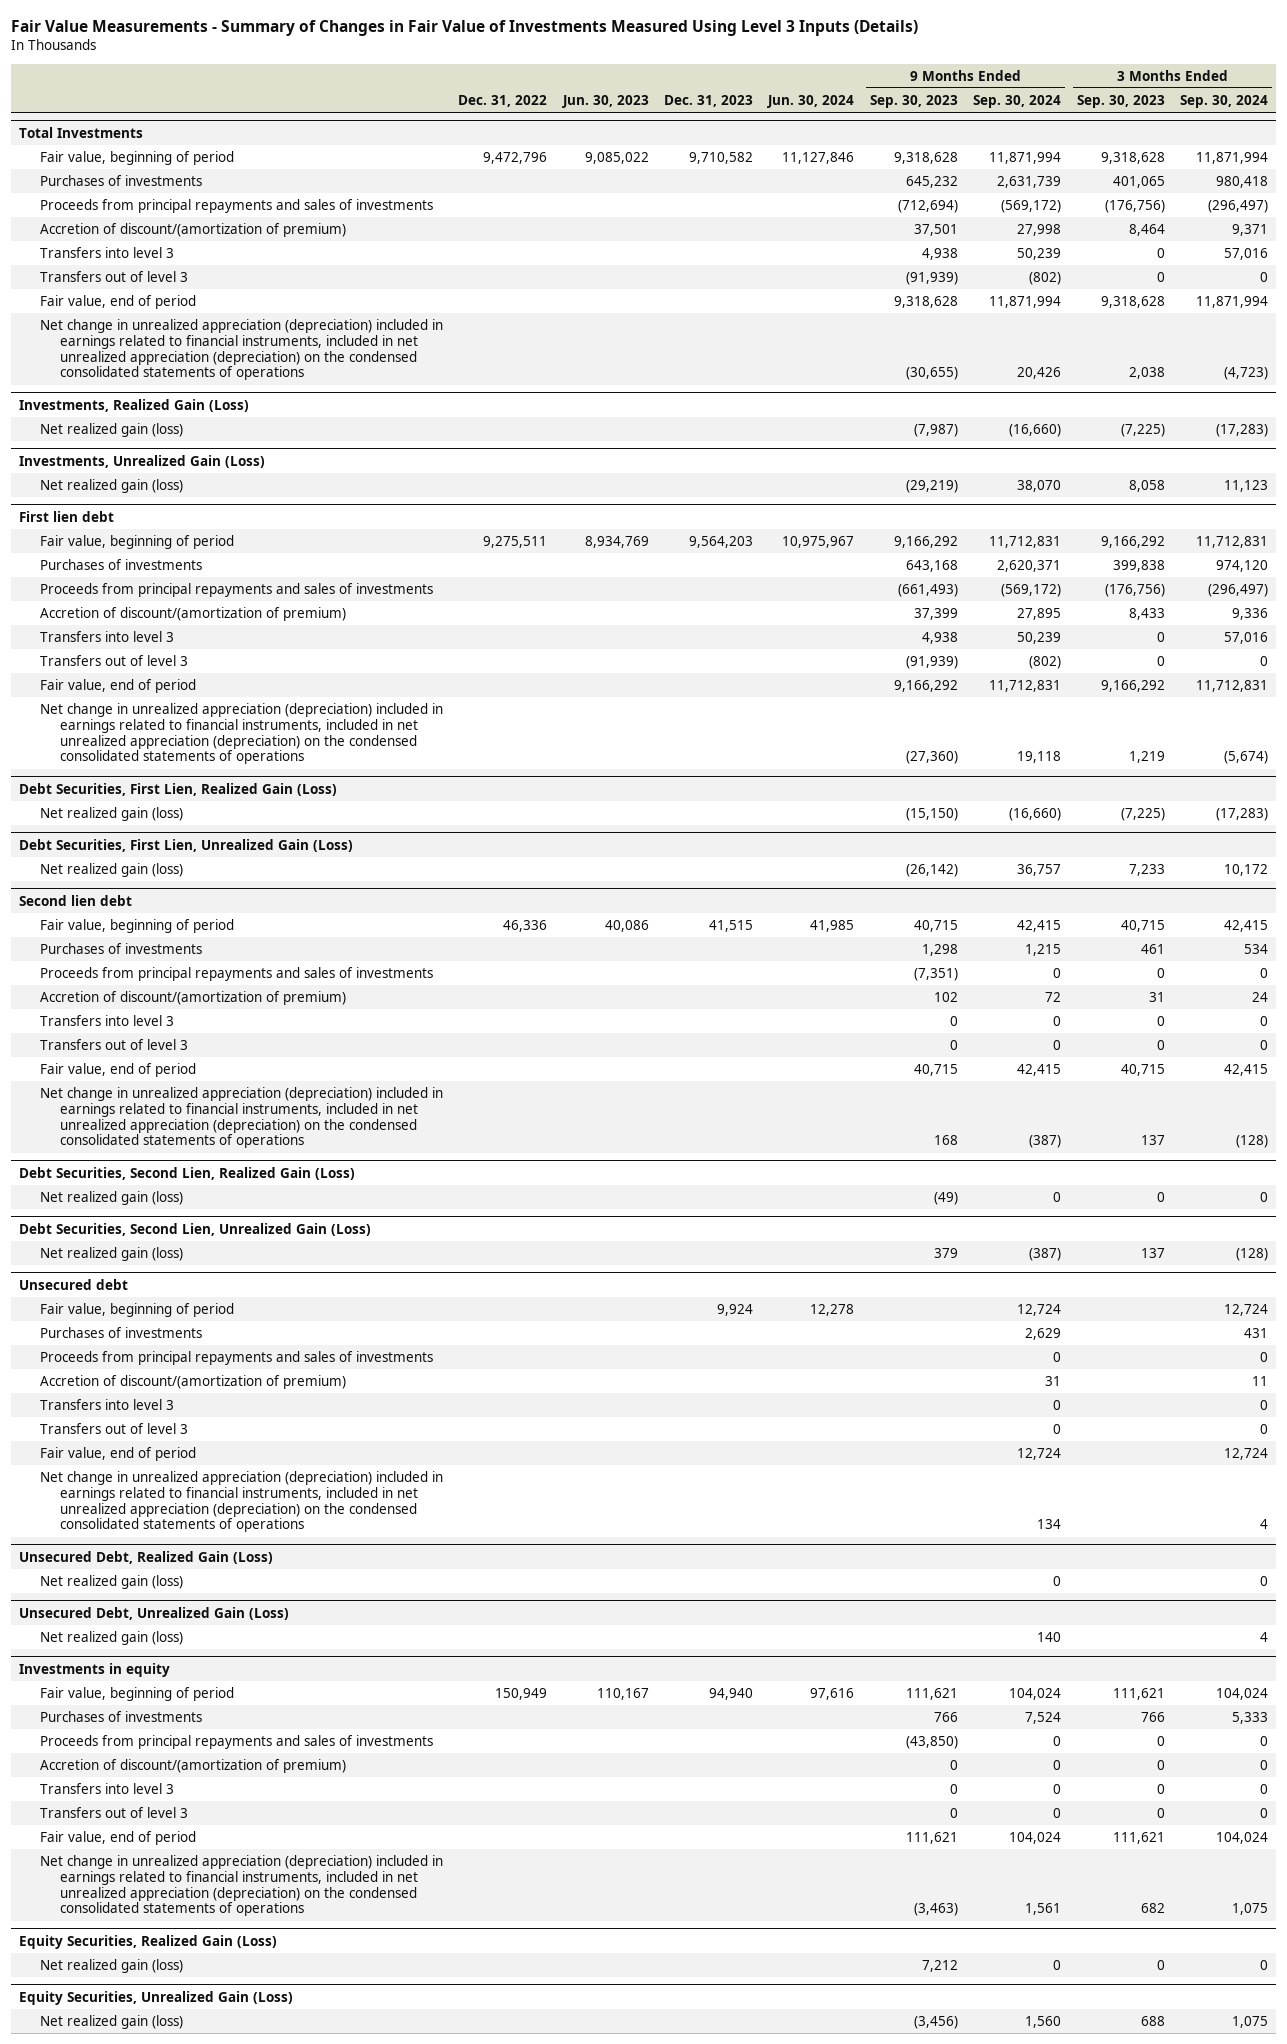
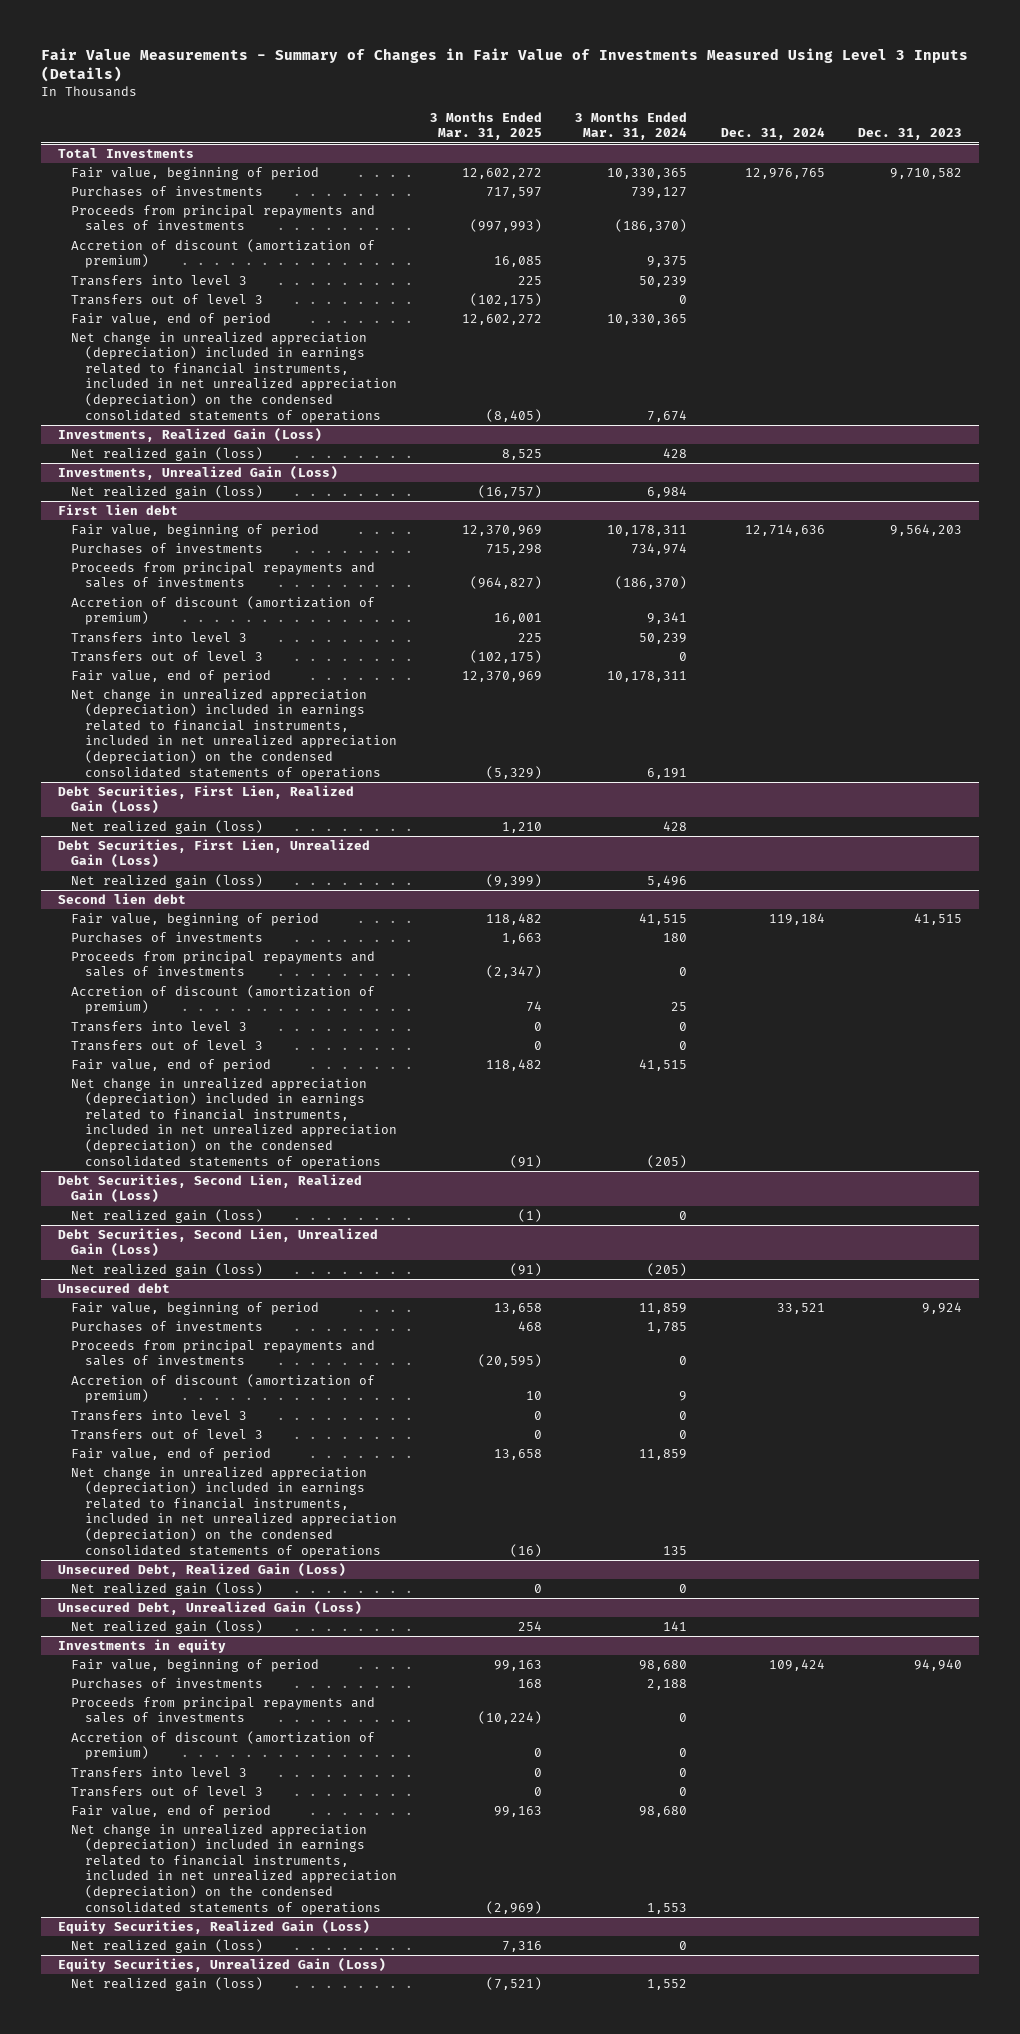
- | Dec. 31, 2022 | Jun. 30, 2023 | Dec. 31, 2023 | Jun. 30, 2024 | 9 Months Ended Sep. 30, 2023 | 9 Months Ended Sep. 30, 2024 | 3 Months Ended Sep. 30, 2023 | 3 Months Ended Sep. 30, 2024
+ | 3 Months Ended Mar. 31, 2025 | 3 Months Ended Mar. 31, 2024 | Dec. 31, 2024 | Dec. 31, 2023
@ Total Investments
- Accretion of discount/(amortization of premium) | | | | | 37,501 | 27,998 | 8,464 | 9,371
+ Accretion of discount (amortization of premium) | 16,085 | 9,375 | |
@ First lien debt
- Accretion of discount/(amortization of premium) | | | | | 37,399 | 27,895 | 8,433 | 9,336
+ Accretion of discount (amortization of premium) | 16,001 | 9,341 | |
@ Second lien debt
- Accretion of discount/(amortization of premium) | | | | | 102 | 72 | 31 | 24
+ Accretion of discount (amortization of premium) | 74 | 25 | |
@ Unsecured debt
- Accretion of discount/(amortization of premium) | | | | | | 31 | | 11
+ Accretion of discount (amortization of premium) | 10 | 9 | |
@ Investments in equity
- Accretion of discount/(amortization of premium) | | | | | 0 | 0 | 0 | 0
+ Accretion of discount (amortization of premium) | 0 | 0 | |

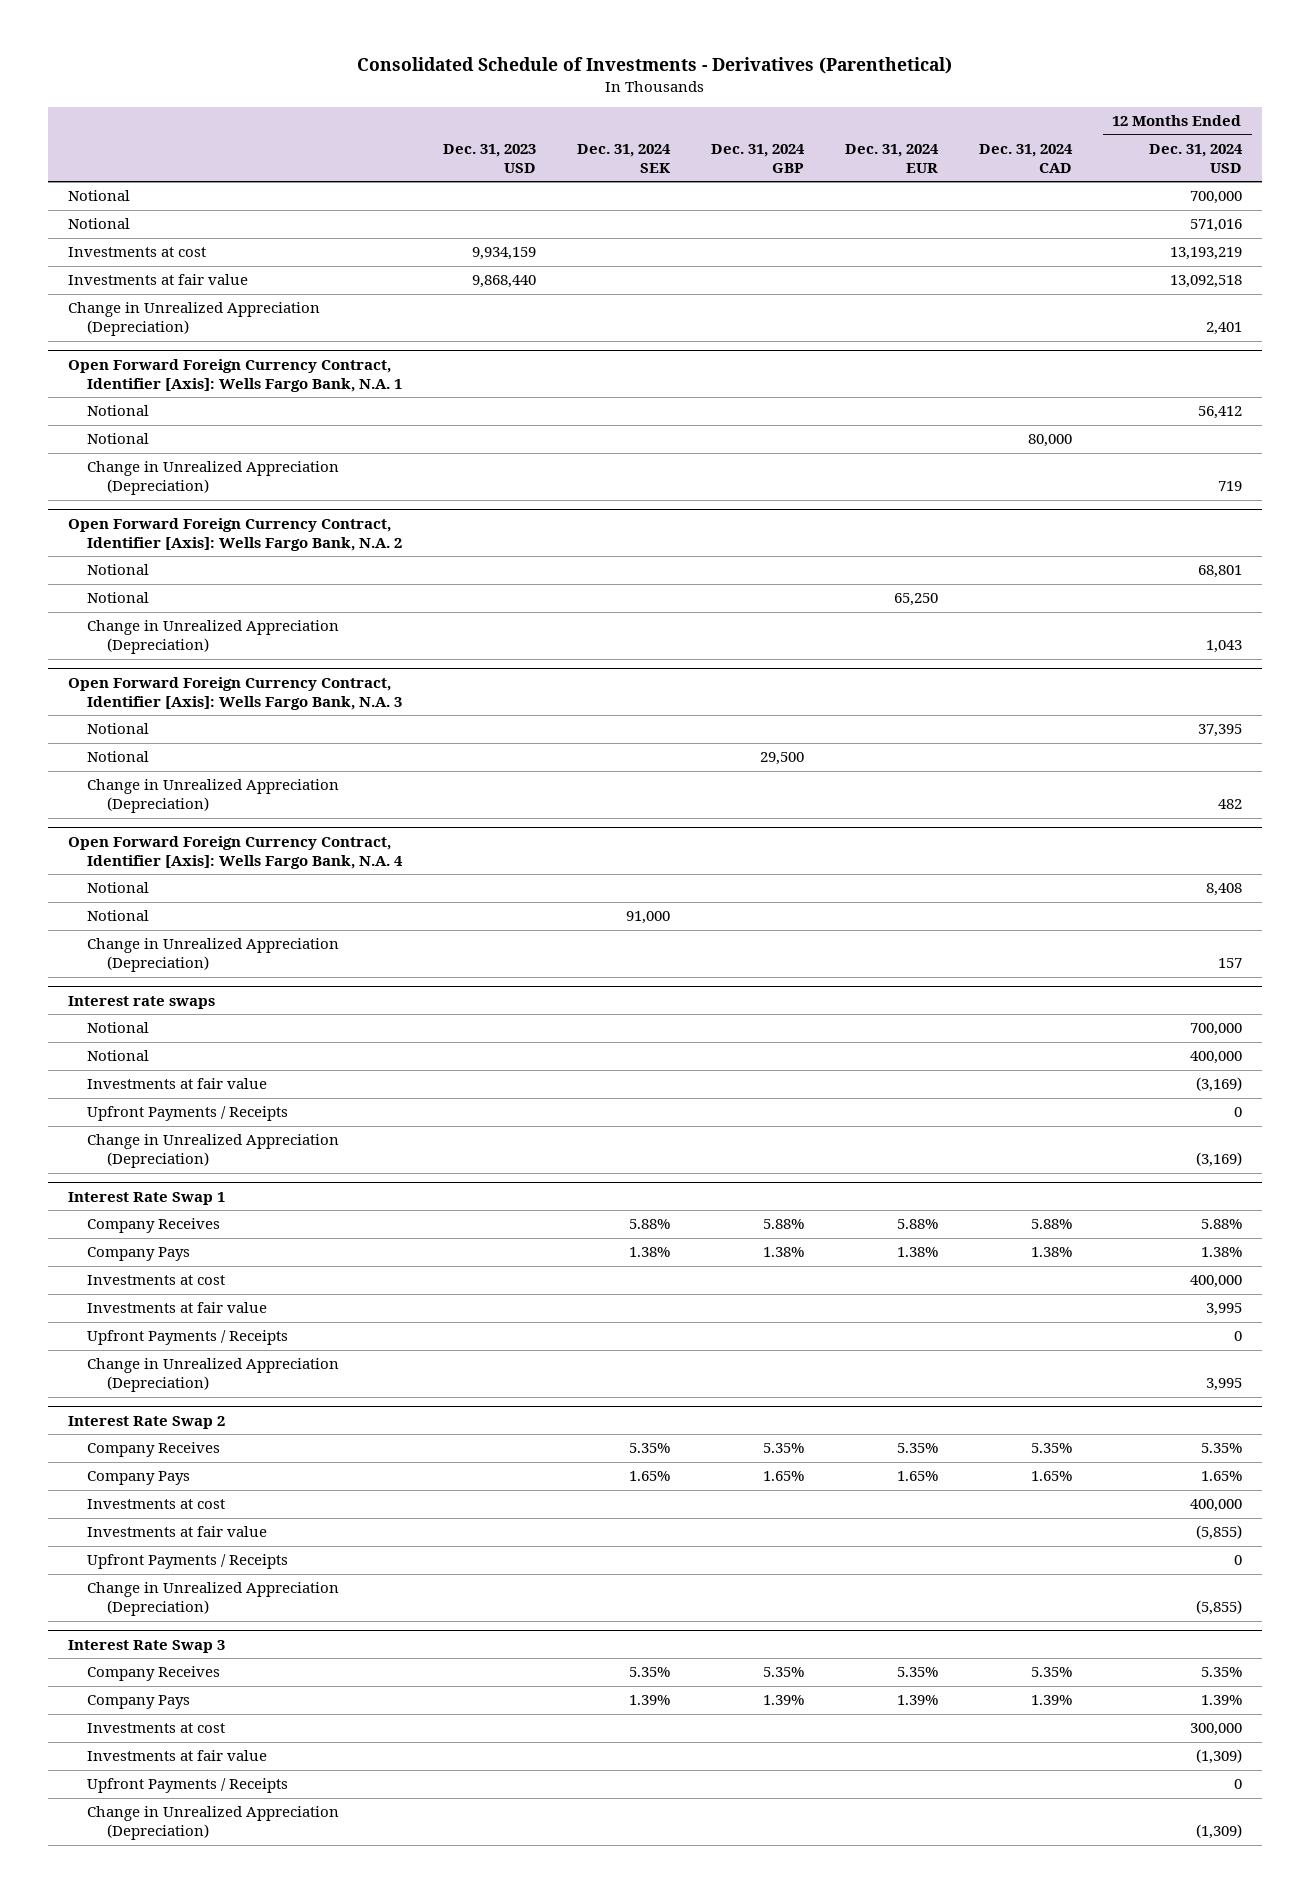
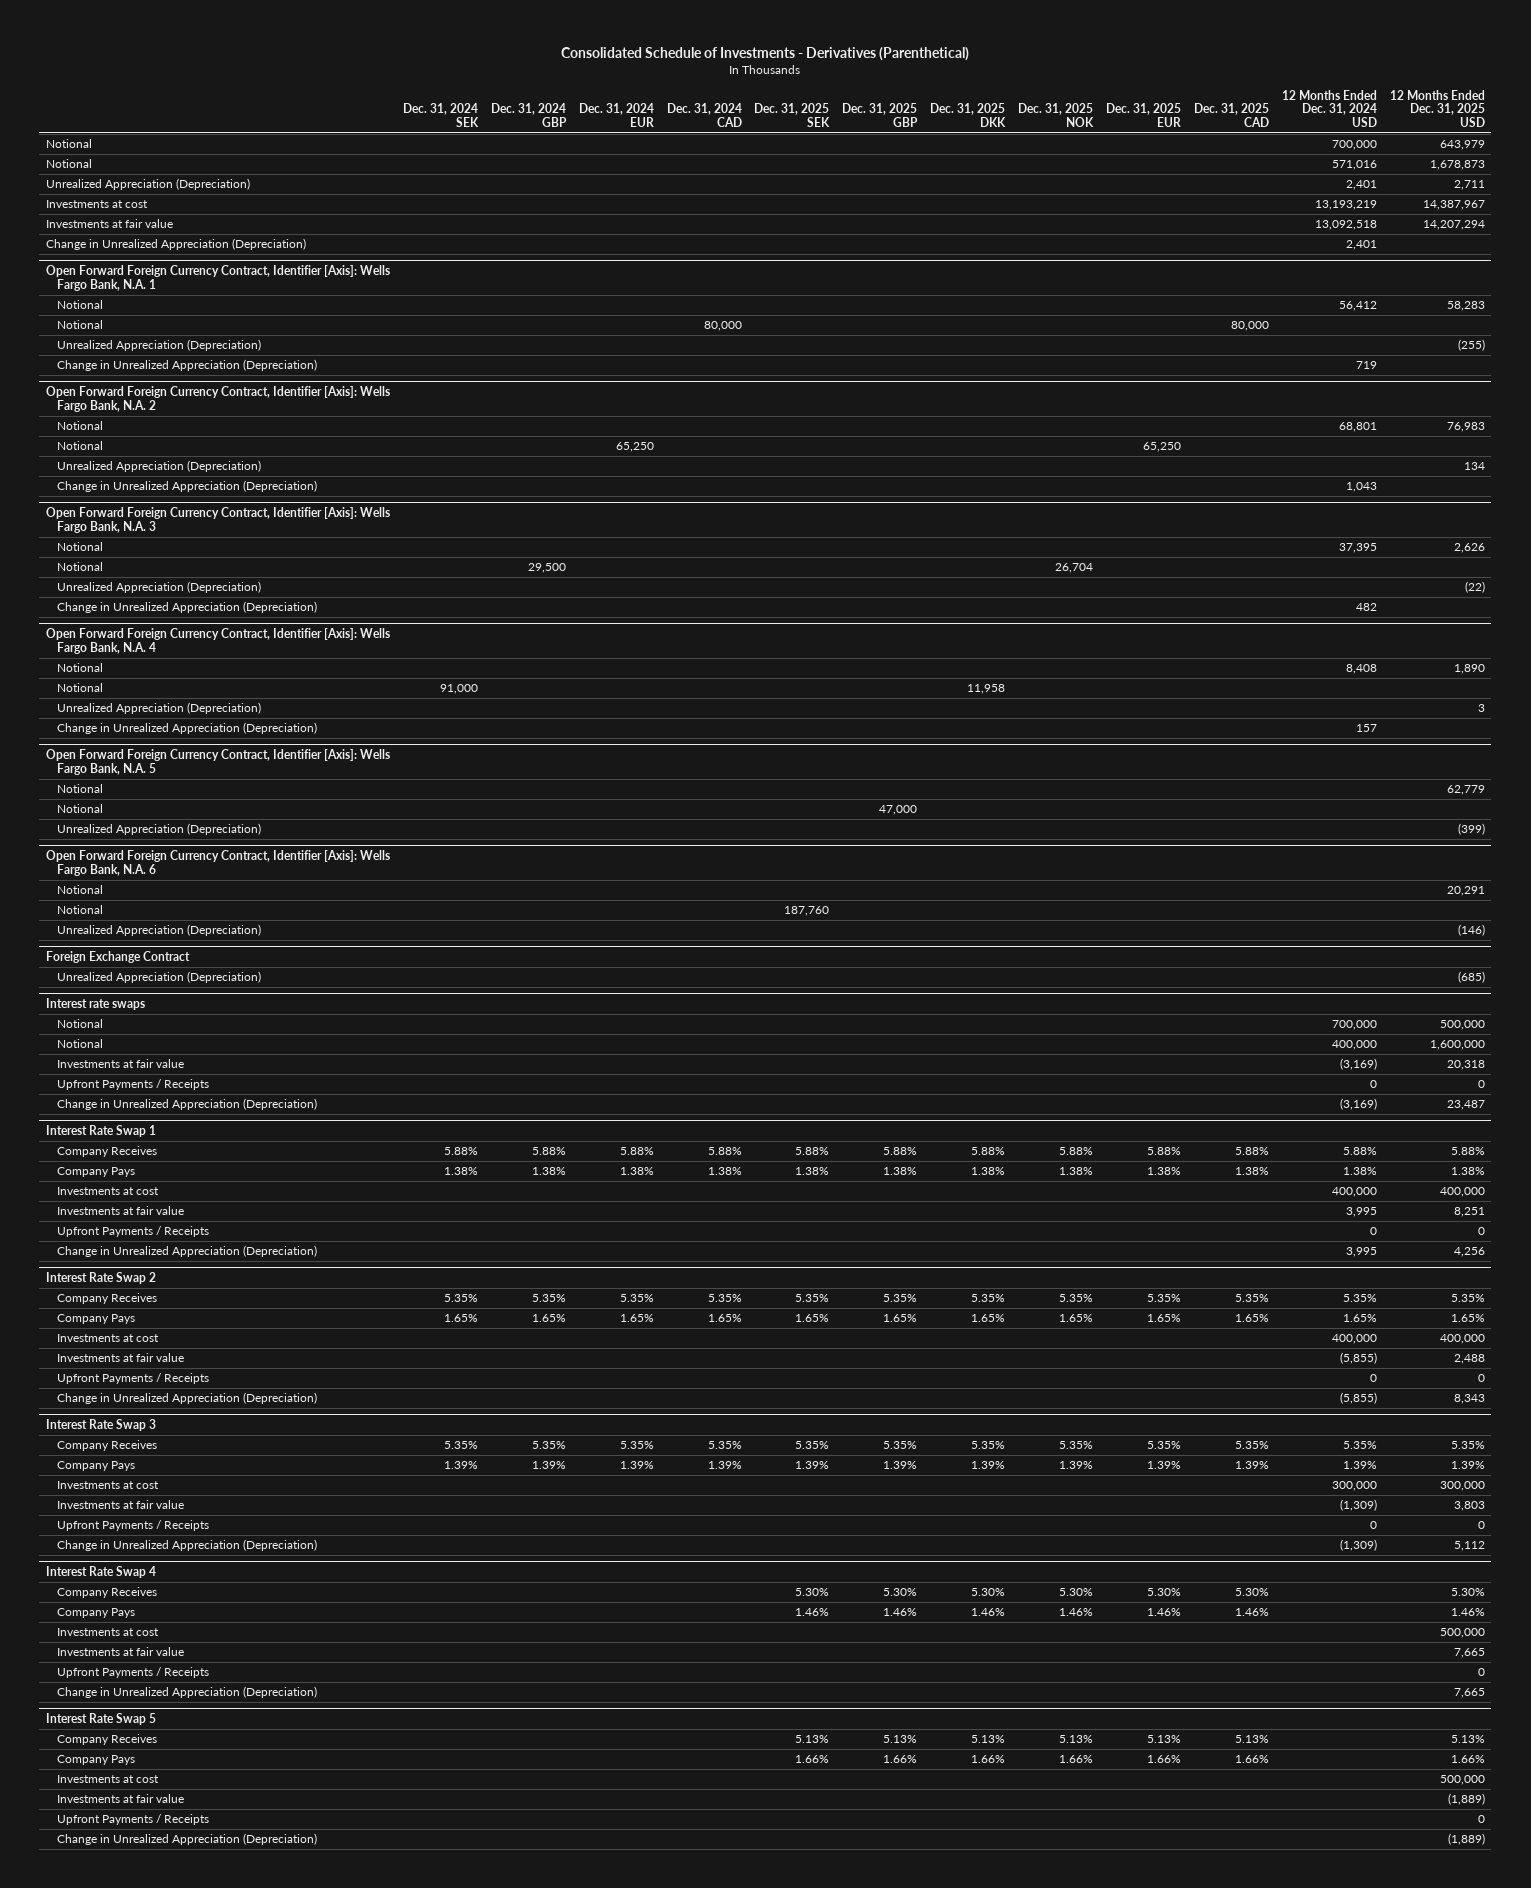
- | Dec. 31, 2023 USD | Dec. 31, 2024 SEK | Dec. 31, 2024 GBP | Dec. 31, 2024 EUR | Dec. 31, 2024 CAD | 12 Months Ended Dec. 31, 2024 USD
+ | Dec. 31, 2024 SEK | Dec. 31, 2024 GBP | Dec. 31, 2024 EUR | Dec. 31, 2024 CAD | Dec. 31, 2025 SEK | Dec. 31, 2025 GBP | Dec. 31, 2025 DKK | Dec. 31, 2025 NOK | Dec. 31, 2025 EUR | Dec. 31, 2025 CAD | 12 Months Ended Dec. 31, 2024 USD | 12 Months Ended Dec. 31, 2025 USD
+ Unrealized Appreciation (Depreciation) | | | | | | | | | | | 2,401 | 2,711
@ Open Forward Foreign Currency Contract, Identifier [Axis]: Wells Fargo Bank, N.A. 1
+ Unrealized Appreciation (Depreciation) | | | | | | | | | | | | (255)
@ Open Forward Foreign Currency Contract, Identifier [Axis]: Wells Fargo Bank, N.A. 2
+ Unrealized Appreciation (Depreciation) | | | | | | | | | | | | 134
@ Open Forward Foreign Currency Contract, Identifier [Axis]: Wells Fargo Bank, N.A. 3
+ Unrealized Appreciation (Depreciation) | | | | | | | | | | | | (22)
@ Open Forward Foreign Currency Contract, Identifier [Axis]: Wells Fargo Bank, N.A. 4
+ Unrealized Appreciation (Depreciation) | | | | | | | | | | | | 3
+ Open Forward Foreign Currency Contract, Identifier [Axis]: Wells Fargo Bank, N.A. 5
+ Notional | | | | | | | | | | | | 62,779
+ Notional | | | | | | 47,000 | | | | | |
+ Unrealized Appreciation (Depreciation) | | | | | | | | | | | | (399)
+ Open Forward Foreign Currency Contract, Identifier [Axis]: Wells Fargo Bank, N.A. 6
+ Notional | | | | | | | | | | | | 20,291
+ Notional | | | | | 187,760 | | | | | | |
+ Unrealized Appreciation (Depreciation) | | | | | | | | | | | | (146)
+ Foreign Exchange Contract
+ Unrealized Appreciation (Depreciation) | | | | | | | | | | | | (685)
+ Interest Rate Swap 4
+ Company Receives | | | | | 5.30% | 5.30% | 5.30% | 5.30% | 5.30% | 5.30% | | 5.30%
+ Company Pays | | | | | 1.46% | 1.46% | 1.46% | 1.46% | 1.46% | 1.46% | | 1.46%
+ Investments at cost | | | | | | | | | | | | 500,000
+ Investments at fair value | | | | | | | | | | | | 7,665
+ Upfront Payments / Receipts | | | | | | | | | | | | 0
+ Change in Unrealized Appreciation (Depreciation) | | | | | | | | | | | | 7,665
+ Interest Rate Swap 5
+ Company Receives | | | | | 5.13% | 5.13% | 5.13% | 5.13% | 5.13% | 5.13% | | 5.13%
+ Company Pays | | | | | 1.66% | 1.66% | 1.66% | 1.66% | 1.66% | 1.66% | | 1.66%
+ Investments at cost | | | | | | | | | | | | 500,000
+ Investments at fair value | | | | | | | | | | | | (1,889)
+ Upfront Payments / Receipts | | | | | | | | | | | | 0
+ Change in Unrealized Appreciation (Depreciation) | | | | | | | | | | | | (1,889)

